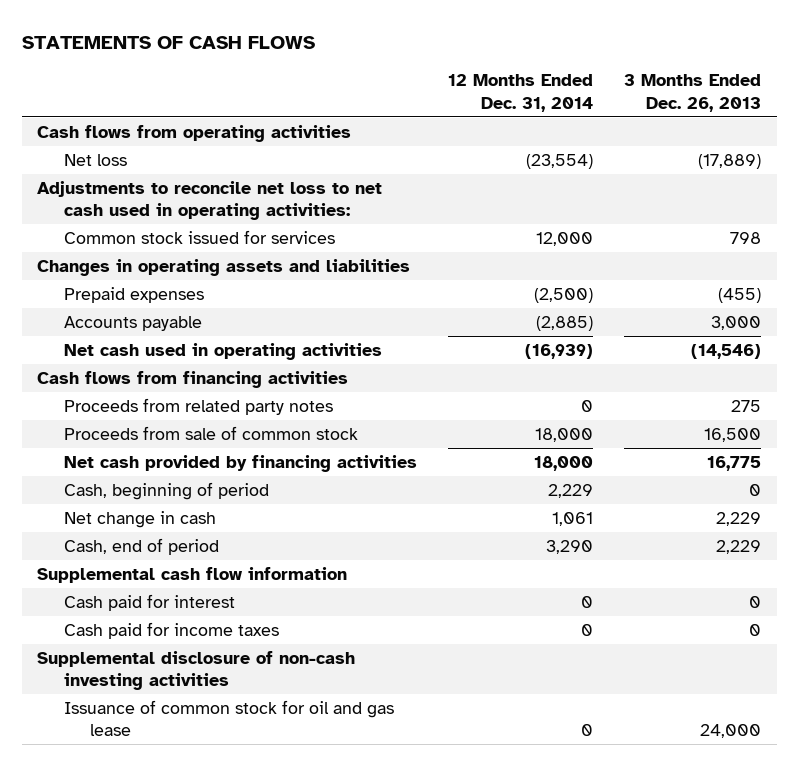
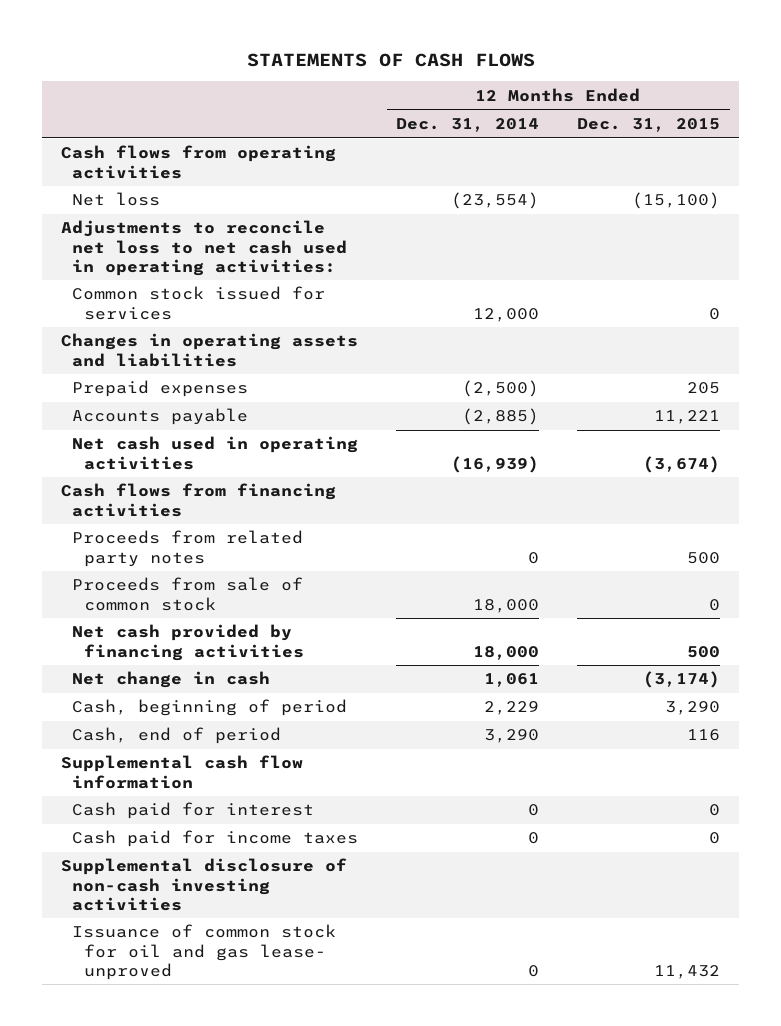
- | 12 Months Ended Dec. 31, 2014 | 3 Months Ended Dec. 26, 2013
+ | 12 Months Ended Dec. 31, 2014 | 12 Months Ended Dec. 31, 2015
moved down: Cash, beginning of period | 2,229 | 3,290
- Issuance of common stock for oil and gas lease | 0 | 24,000
+ Issuance of common stock for oil and gas lease- unproved | 0 | 11,432

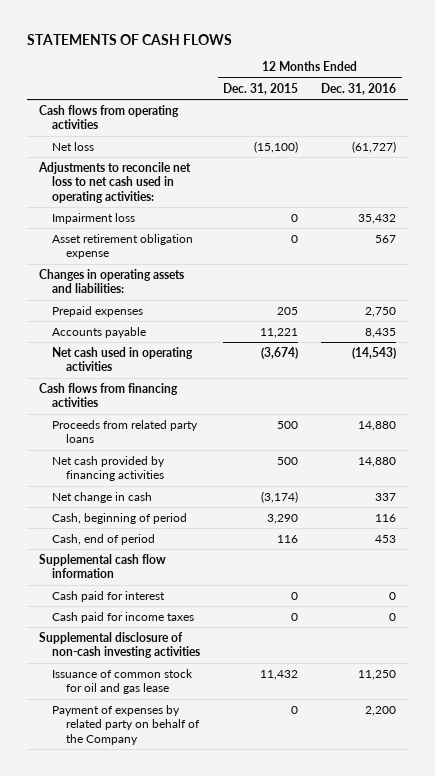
- | 12 Months Ended Dec. 31, 2014 | 12 Months Ended Dec. 31, 2015
+ | 12 Months Ended Dec. 31, 2015 | 12 Months Ended Dec. 31, 2016
- Common stock issued for services | 12,000 | 0
- Changes in operating assets and liabilities
+ Impairment loss | 0 | 35,432
+ Asset retirement obligation expense | 0 | 567
+ Changes in operating assets and liabilities:
- Proceeds from related party notes | 0 | 500
- Proceeds from sale of common stock | 18,000 | 0
+ Proceeds from related party loans | 500 | 14,880
- Issuance of common stock for oil and gas lease- unproved | 0 | 11,432
+ Issuance of common stock for oil and gas lease | 11,432 | 11,250
+ Payment of expenses by related party on behalf of the Company | 0 | 2,200

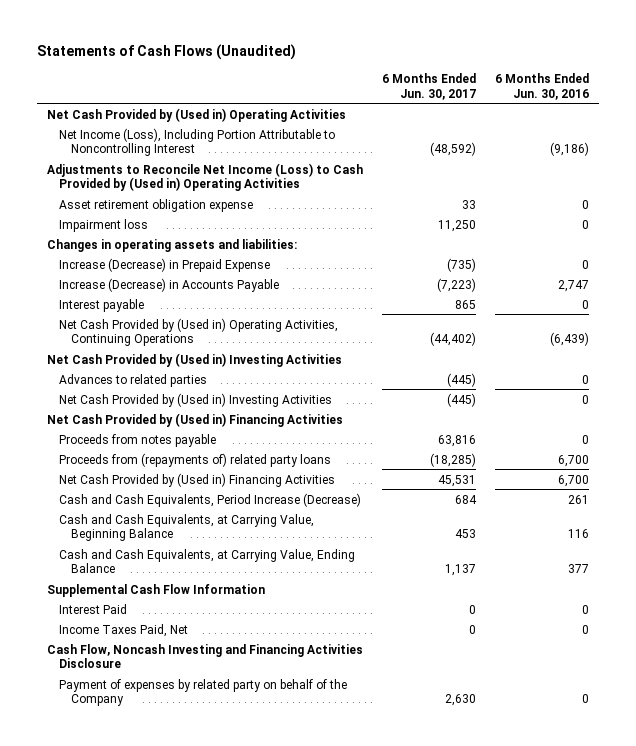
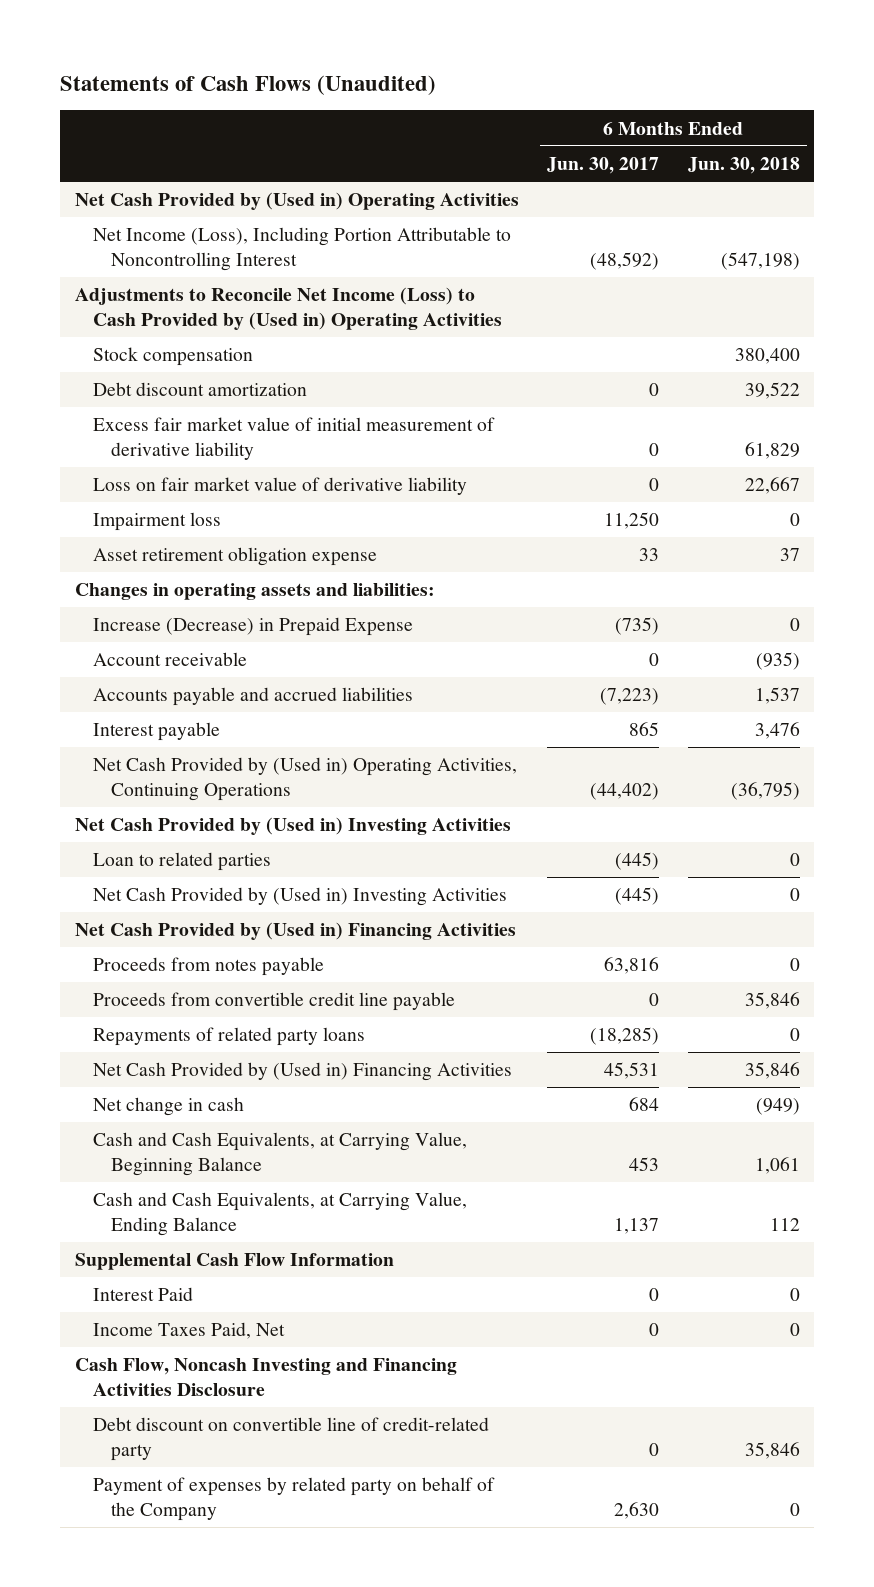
- | 6 Months Ended Jun. 30, 2017 | 6 Months Ended Jun. 30, 2016
+ | 6 Months Ended Jun. 30, 2017 | 6 Months Ended Jun. 30, 2018
+ Stock compensation | | 380,400
+ Debt discount amortization | 0 | 39,522
+ Excess fair market value of initial measurement of derivative liability | 0 | 61,829
+ Loss on fair market value of derivative liability | 0 | 22,667
moved down: Asset retirement obligation expense | 33 | 37
- Increase (Decrease) in Accounts Payable | (7,223) | 2,747
+ Account receivable | 0 | (935)
+ Accounts payable and accrued liabilities | (7,223) | 1,537
- Advances to related parties | (445) | 0
+ Loan to related parties | (445) | 0
- Proceeds from (repayments of) related party loans | (18,285) | 6,700
+ Proceeds from convertible credit line payable | 0 | 35,846
+ Repayments of related party loans | (18,285) | 0
- Cash and Cash Equivalents, Period Increase (Decrease) | 684 | 261
+ Net change in cash | 684 | (949)
+ Debt discount on convertible line of credit-related party | 0 | 35,846

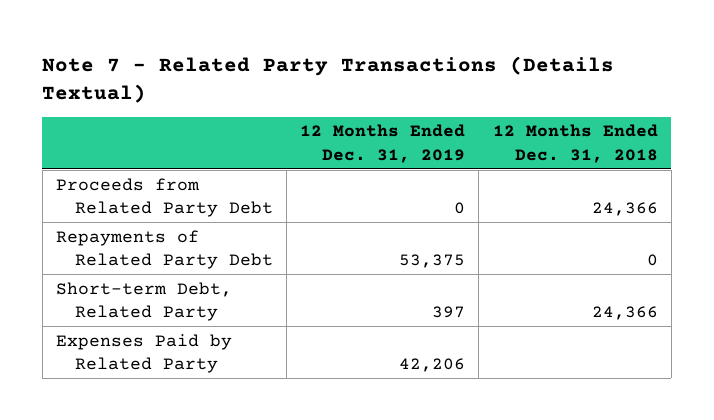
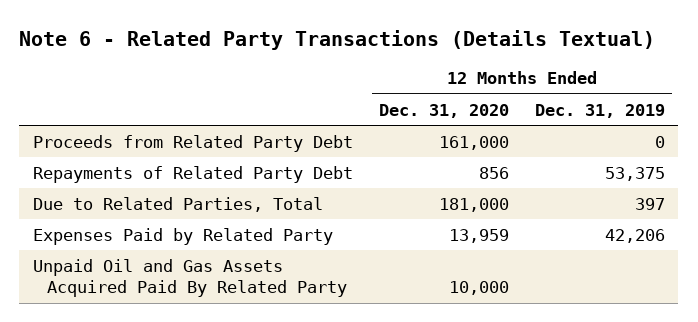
- Note 7 - Related Party Transactions (Details Textual)
+ Note 6 - Related Party Transactions (Details Textual)
- | 12 Months Ended Dec. 31, 2019 | 12 Months Ended Dec. 31, 2018
+ | 12 Months Ended Dec. 31, 2020 | 12 Months Ended Dec. 31, 2019
- Short-term Debt, Related Party | 397 | 24,366
+ Due to Related Parties, Total | 181,000 | 397
+ Unpaid Oil and Gas Assets Acquired Paid By Related Party | 10,000 |

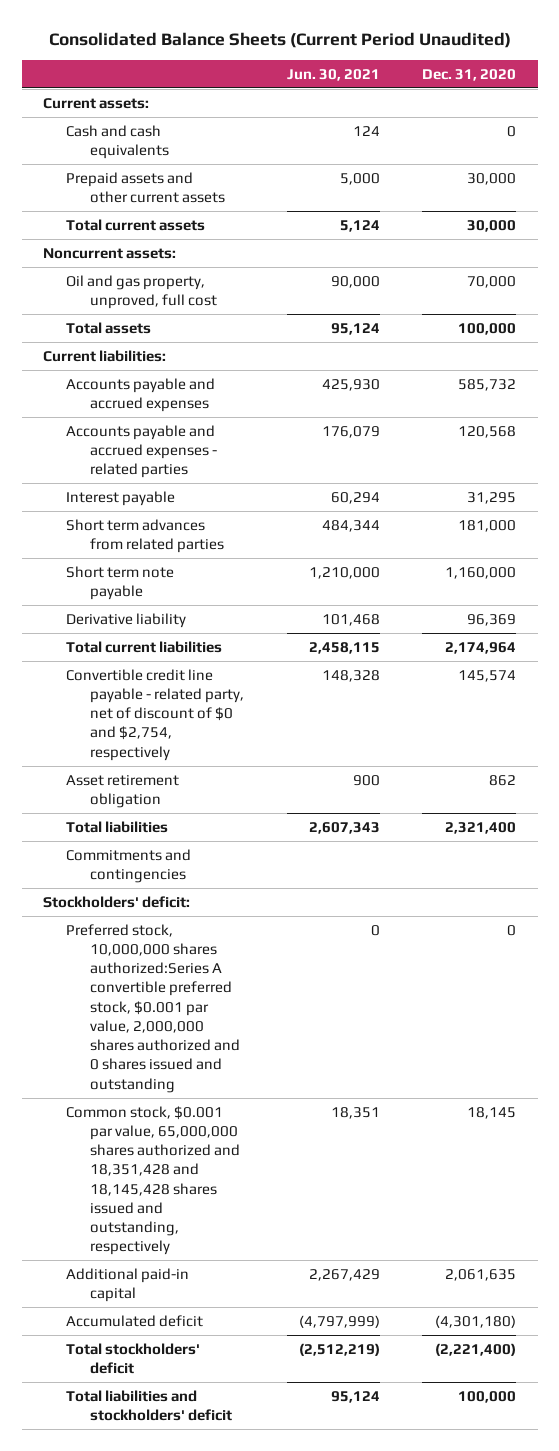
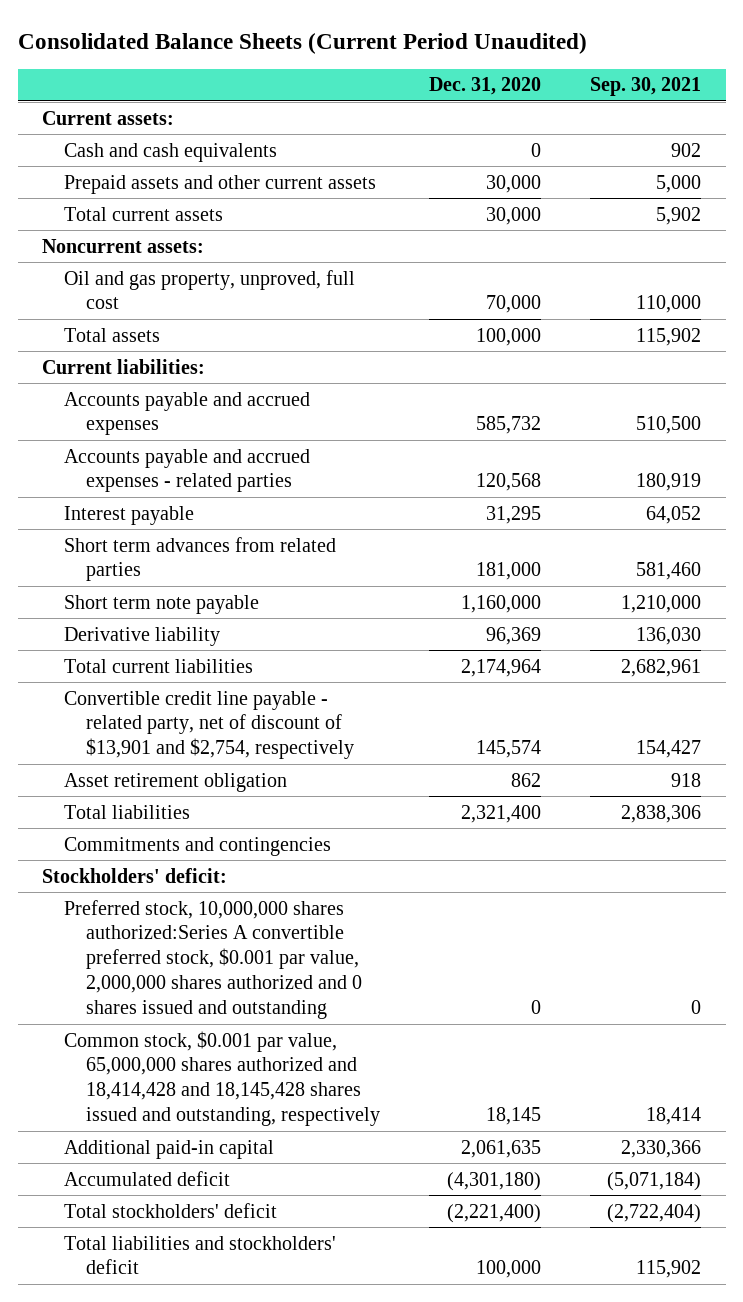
- | Jun. 30, 2021 | Dec. 31, 2020
+ | Dec. 31, 2020 | Sep. 30, 2021
- Convertible credit line payable - related party, net of discount of $0 and $2,754, respectively | 148,328 | 145,574
+ Convertible credit line payable - related party, net of discount of $13,901 and $2,754, respectively | 145,574 | 154,427
- Common stock, $0.001 par value, 65,000,000 shares authorized and 18,351,428 and 18,145,428 shares issued and outstanding, respectively | 18,351 | 18,145
+ Common stock, $0.001 par value, 65,000,000 shares authorized and 18,414,428 and 18,145,428 shares issued and outstanding, respectively | 18,145 | 18,414

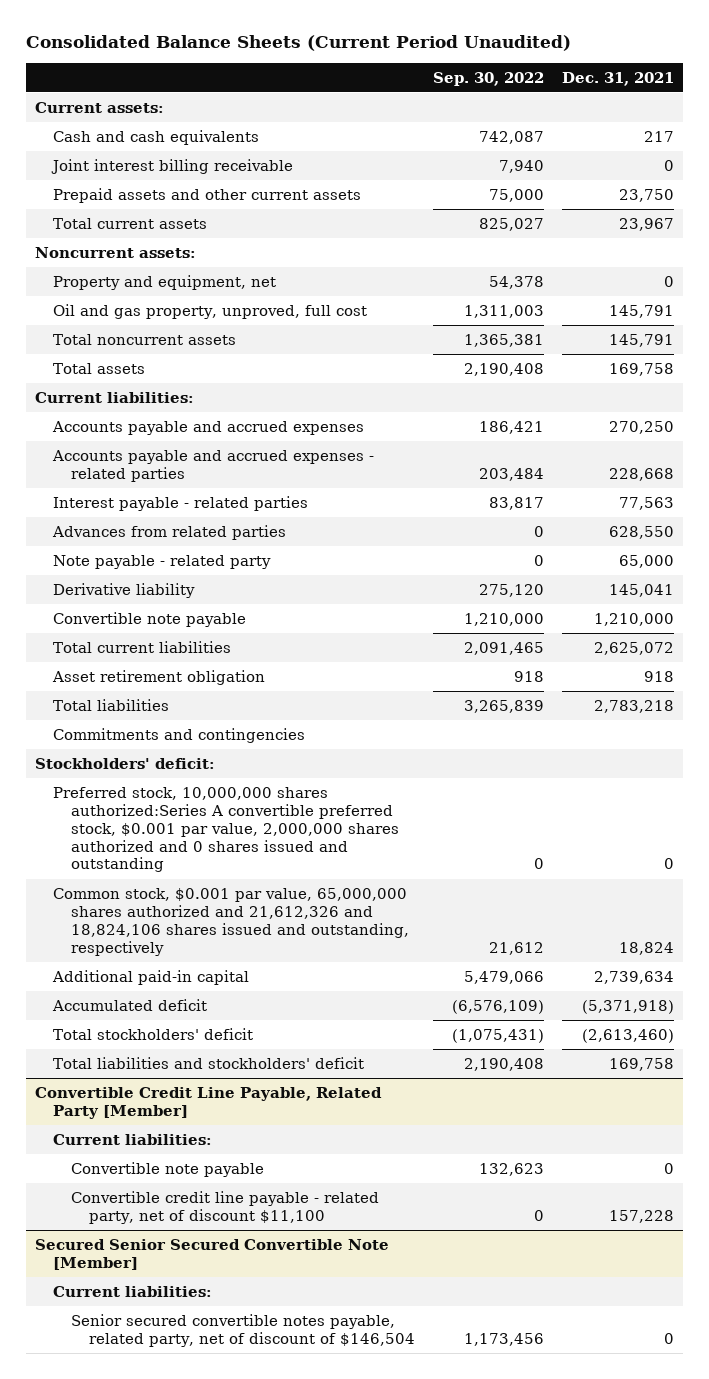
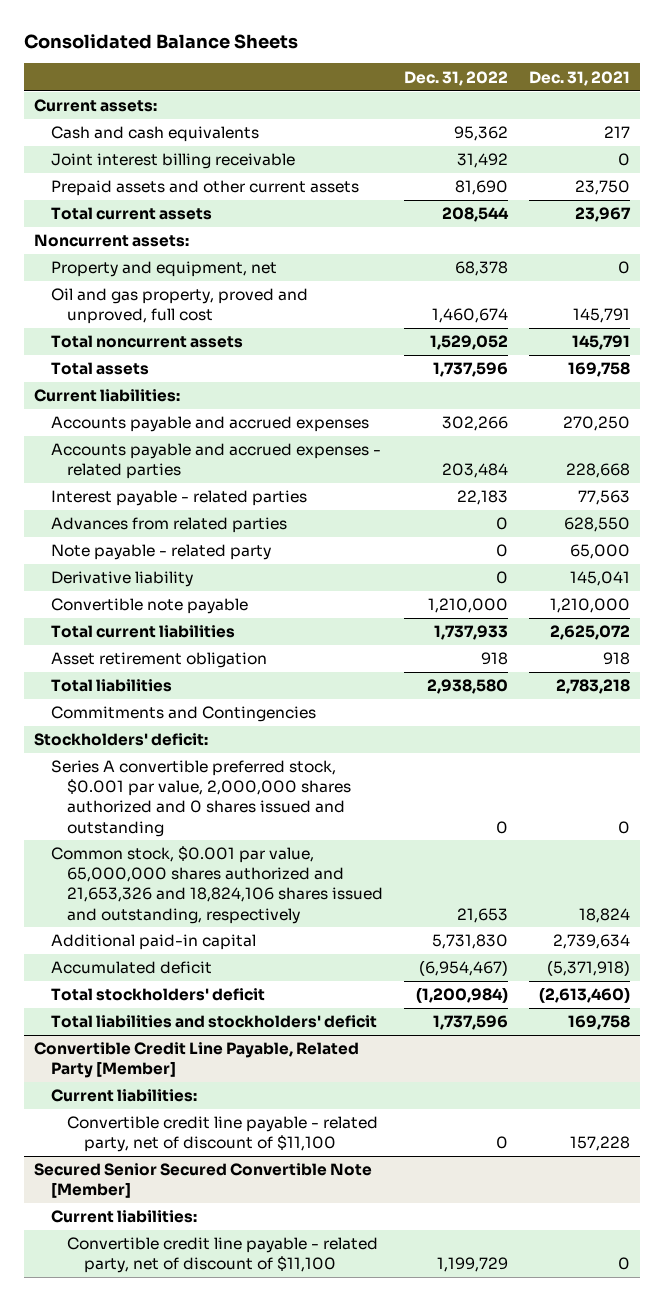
- Consolidated Balance Sheets (Current Period Unaudited)
+ Consolidated Balance Sheets
- | Sep. 30, 2022 | Dec. 31, 2021
+ | Dec. 31, 2022 | Dec. 31, 2021
- Oil and gas property, unproved, full cost | 1,311,003 | 145,791
+ Oil and gas property, proved and unproved, full cost | 1,460,674 | 145,791
- Commitments and contingencies
+ Commitments and Contingencies
- Preferred stock, 10,000,000 shares authorized:Series A convertible preferred stock, $0.001 par value, 2,000,000 shares authorized and 0 shares issued and outstanding | 0 | 0
- Common stock, $0.001 par value, 65,000,000 shares authorized and 21,612,326 and 18,824,106 shares issued and outstanding, respectively | 21,612 | 18,824
+ Series A convertible preferred stock, $0.001 par value, 2,000,000 shares authorized and 0 shares issued and outstanding | 0 | 0
+ Common stock, $0.001 par value, 65,000,000 shares authorized and 21,653,326 and 18,824,106 shares issued and outstanding, respectively | 21,653 | 18,824
@ Convertible Credit Line Payable, Related Party [Member]
- Convertible note payable | 132,623 | 0
- Convertible credit line payable - related party, net of discount $11,100 | 0 | 157,228
+ Convertible credit line payable - related party, net of discount of $11,100 | 0 | 157,228
@ Secured Senior Secured Convertible Note [Member]
- Senior secured convertible notes payable, related party, net of discount of $146,504 | 1,173,456 | 0
+ Convertible credit line payable - related party, net of discount of $11,100 | 1,199,729 | 0

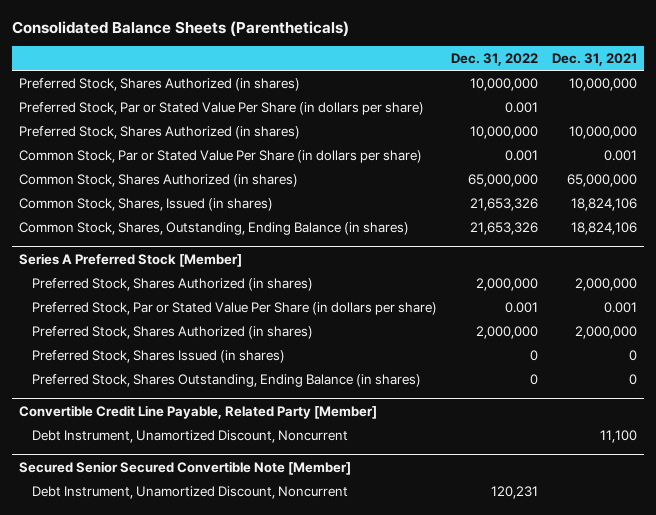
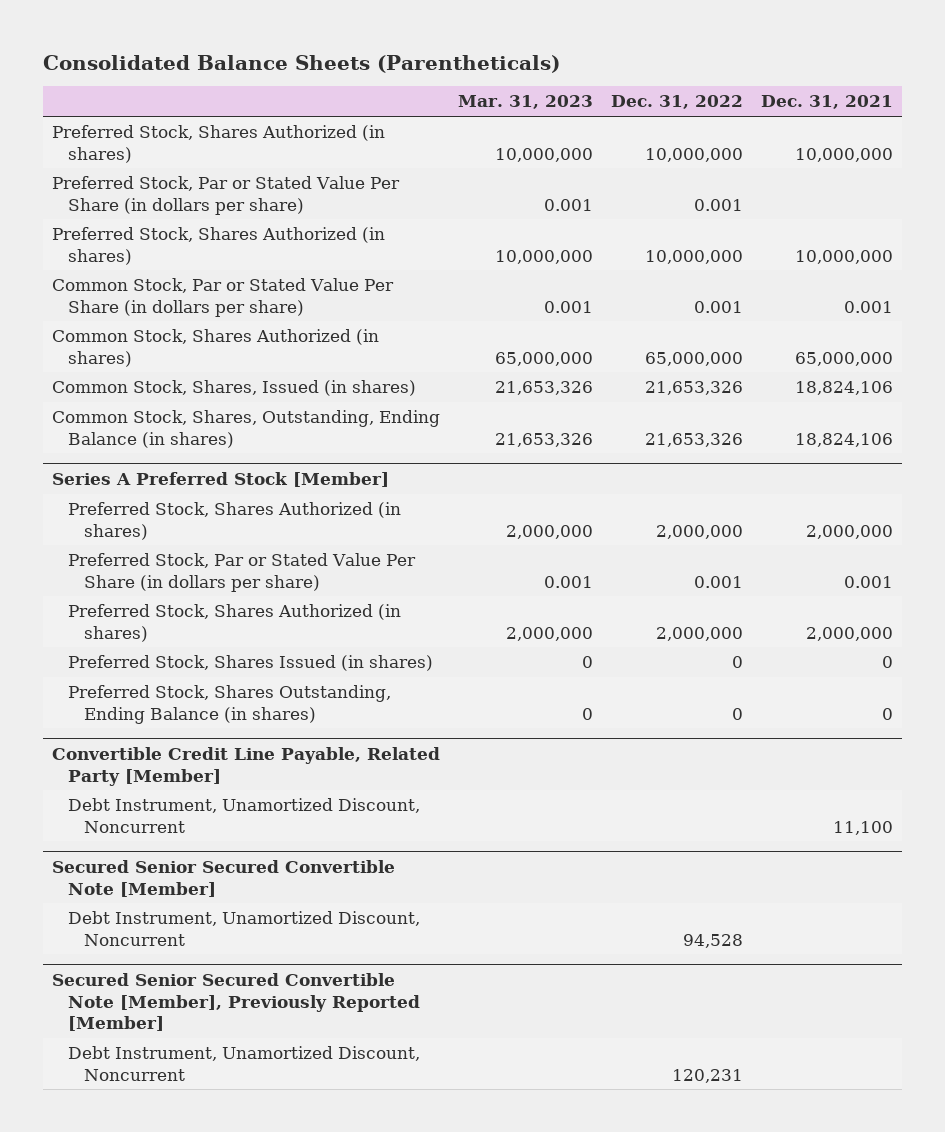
- | Dec. 31, 2022 | Dec. 31, 2021
+ | Mar. 31, 2023 | Dec. 31, 2022 | Dec. 31, 2021
@ Secured Senior Secured Convertible Note [Member]
+ Debt Instrument, Unamortized Discount, Noncurrent | | 94,528 |
+ Secured Senior Secured Convertible Note [Member], Previously Reported [Member]

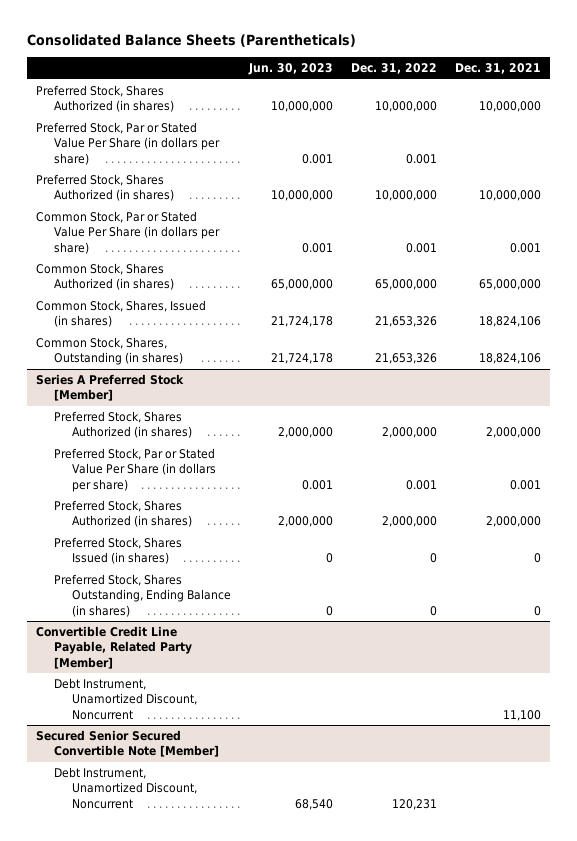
- | Mar. 31, 2023 | Dec. 31, 2022 | Dec. 31, 2021
+ | Jun. 30, 2023 | Dec. 31, 2022 | Dec. 31, 2021
- Common Stock, Shares, Outstanding, Ending Balance (in shares) | 21,653,326 | 21,653,326 | 18,824,106
+ Common Stock, Shares, Outstanding (in shares) | 21,724,178 | 21,653,326 | 18,824,106
@ Secured Senior Secured Convertible Note [Member]
- Debt Instrument, Unamortized Discount, Noncurrent | | 94,528 |
- Secured Senior Secured Convertible Note [Member], Previously Reported [Member]

